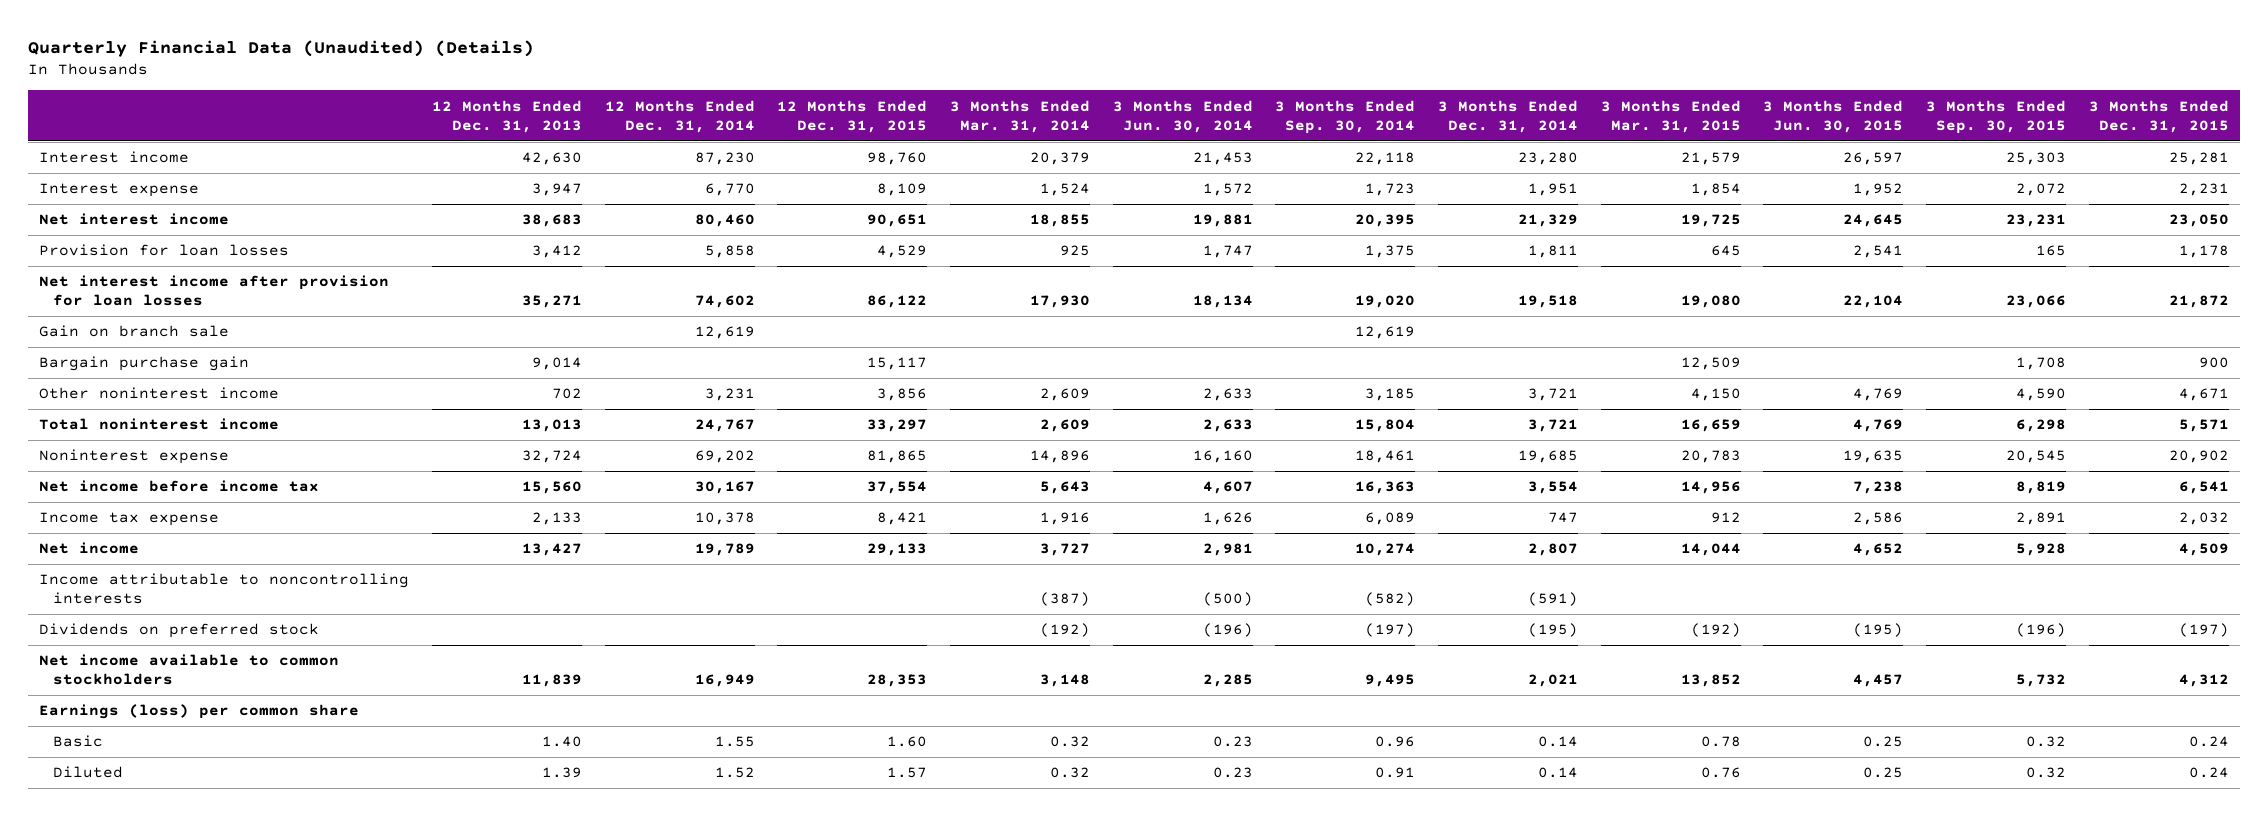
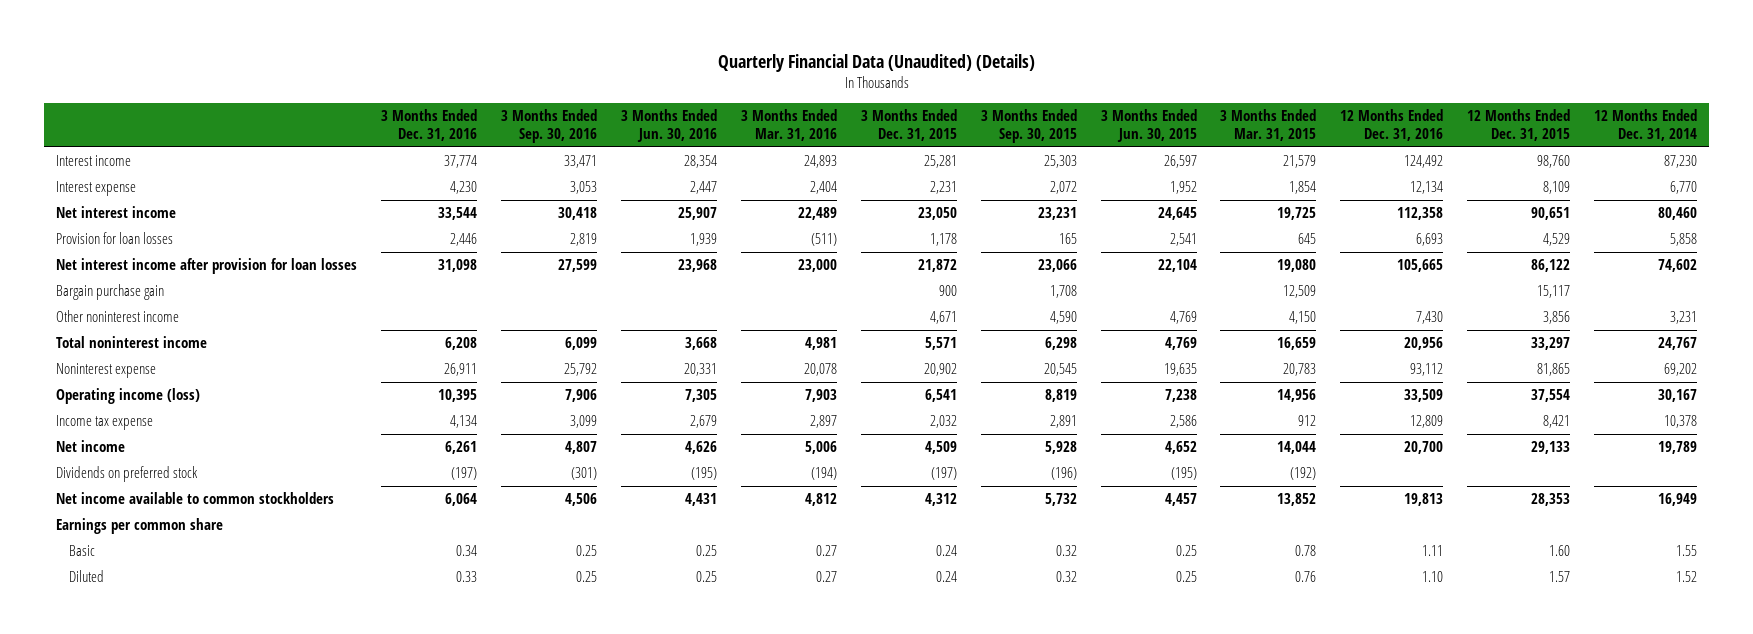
- | 12 Months Ended Dec. 31, 2013 | 12 Months Ended Dec. 31, 2014 | 12 Months Ended Dec. 31, 2015 | 3 Months Ended Mar. 31, 2014 | 3 Months Ended Jun. 30, 2014 | 3 Months Ended Sep. 30, 2014 | 3 Months Ended Dec. 31, 2014 | 3 Months Ended Mar. 31, 2015 | 3 Months Ended Jun. 30, 2015 | 3 Months Ended Sep. 30, 2015 | 3 Months Ended Dec. 31, 2015
+ | 3 Months Ended Dec. 31, 2016 | 3 Months Ended Sep. 30, 2016 | 3 Months Ended Jun. 30, 2016 | 3 Months Ended Mar. 31, 2016 | 3 Months Ended Dec. 31, 2015 | 3 Months Ended Sep. 30, 2015 | 3 Months Ended Jun. 30, 2015 | 3 Months Ended Mar. 31, 2015 | 12 Months Ended Dec. 31, 2016 | 12 Months Ended Dec. 31, 2015 | 12 Months Ended Dec. 31, 2014
- Gain on branch sale | | 12,619 | | | | 12,619 | | | | |
- Net income before income tax | 15,560 | 30,167 | 37,554 | 5,643 | 4,607 | 16,363 | 3,554 | 14,956 | 7,238 | 8,819 | 6,541
+ Operating income (loss) | 10,395 | 7,906 | 7,305 | 7,903 | 6,541 | 8,819 | 7,238 | 14,956 | 33,509 | 37,554 | 30,167
- Income attributable to noncontrolling interests | | | | (387) | (500) | (582) | (591) | | | |
- Earnings (loss) per common share
+ Earnings per common share

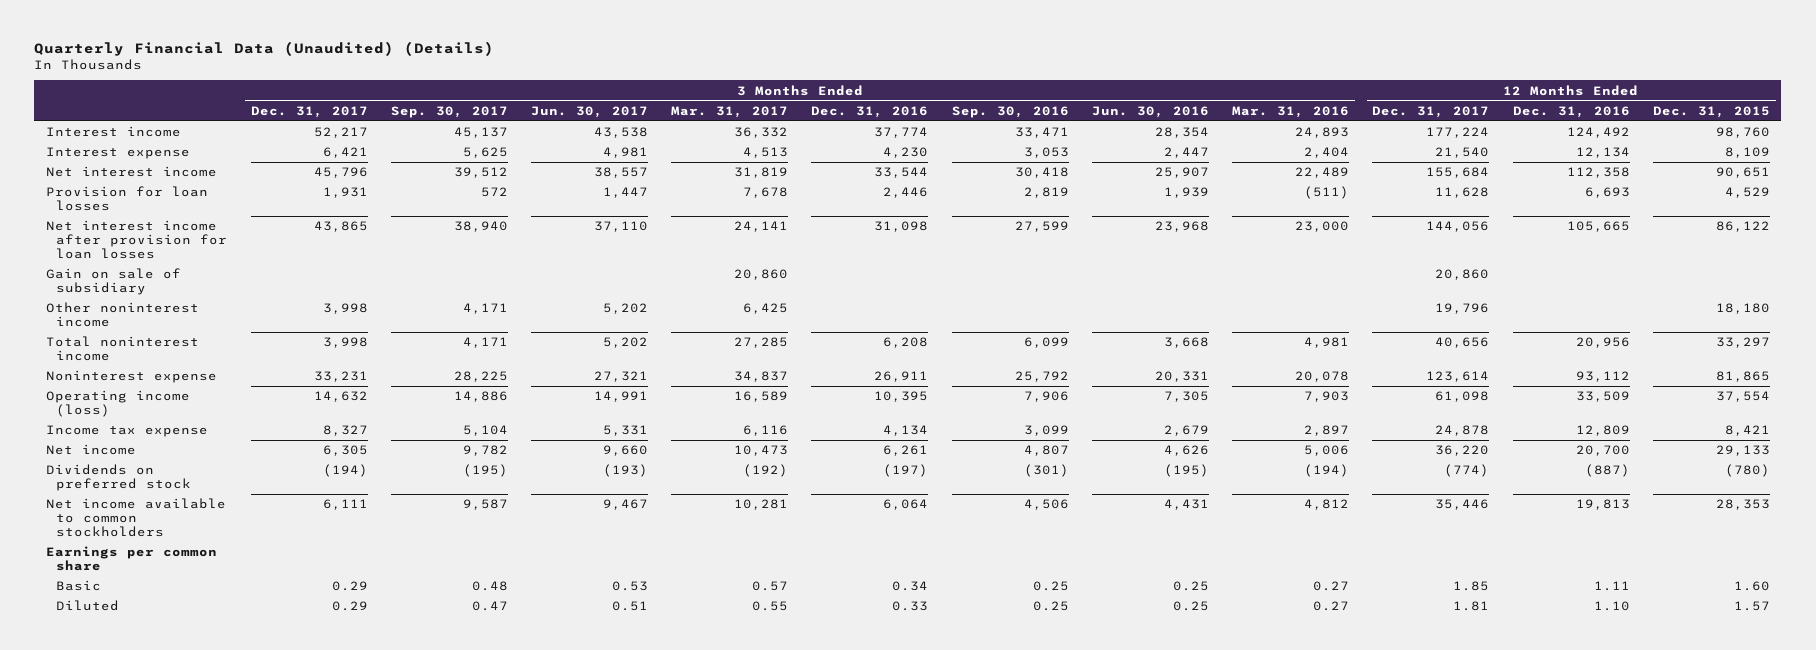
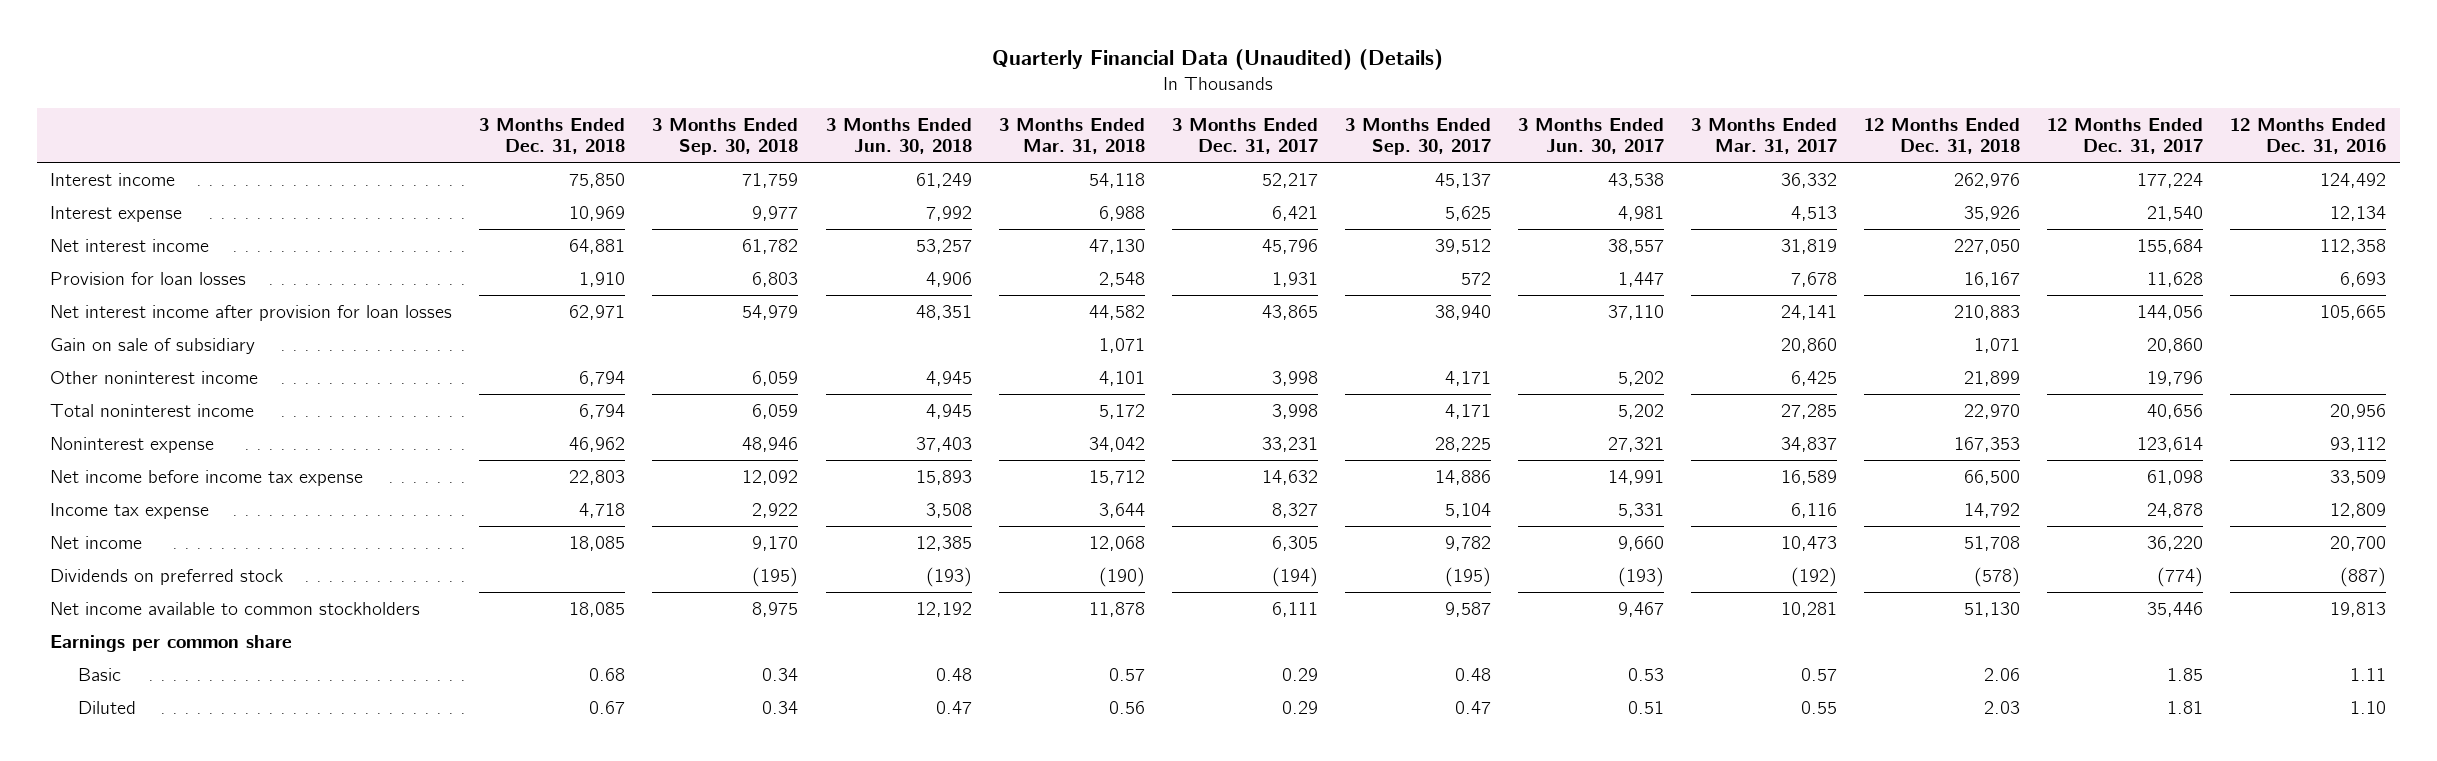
- | 3 Months Ended Dec. 31, 2017 | 3 Months Ended Sep. 30, 2017 | 3 Months Ended Jun. 30, 2017 | 3 Months Ended Mar. 31, 2017 | 3 Months Ended Dec. 31, 2016 | 3 Months Ended Sep. 30, 2016 | 3 Months Ended Jun. 30, 2016 | 3 Months Ended Mar. 31, 2016 | 12 Months Ended Dec. 31, 2017 | 12 Months Ended Dec. 31, 2016 | 12 Months Ended Dec. 31, 2015
+ | 3 Months Ended Dec. 31, 2018 | 3 Months Ended Sep. 30, 2018 | 3 Months Ended Jun. 30, 2018 | 3 Months Ended Mar. 31, 2018 | 3 Months Ended Dec. 31, 2017 | 3 Months Ended Sep. 30, 2017 | 3 Months Ended Jun. 30, 2017 | 3 Months Ended Mar. 31, 2017 | 12 Months Ended Dec. 31, 2018 | 12 Months Ended Dec. 31, 2017 | 12 Months Ended Dec. 31, 2016
- Operating income (loss) | 14,632 | 14,886 | 14,991 | 16,589 | 10,395 | 7,906 | 7,305 | 7,903 | 61,098 | 33,509 | 37,554
+ Net income before income tax expense | 22,803 | 12,092 | 15,893 | 15,712 | 14,632 | 14,886 | 14,991 | 16,589 | 66,500 | 61,098 | 33,509

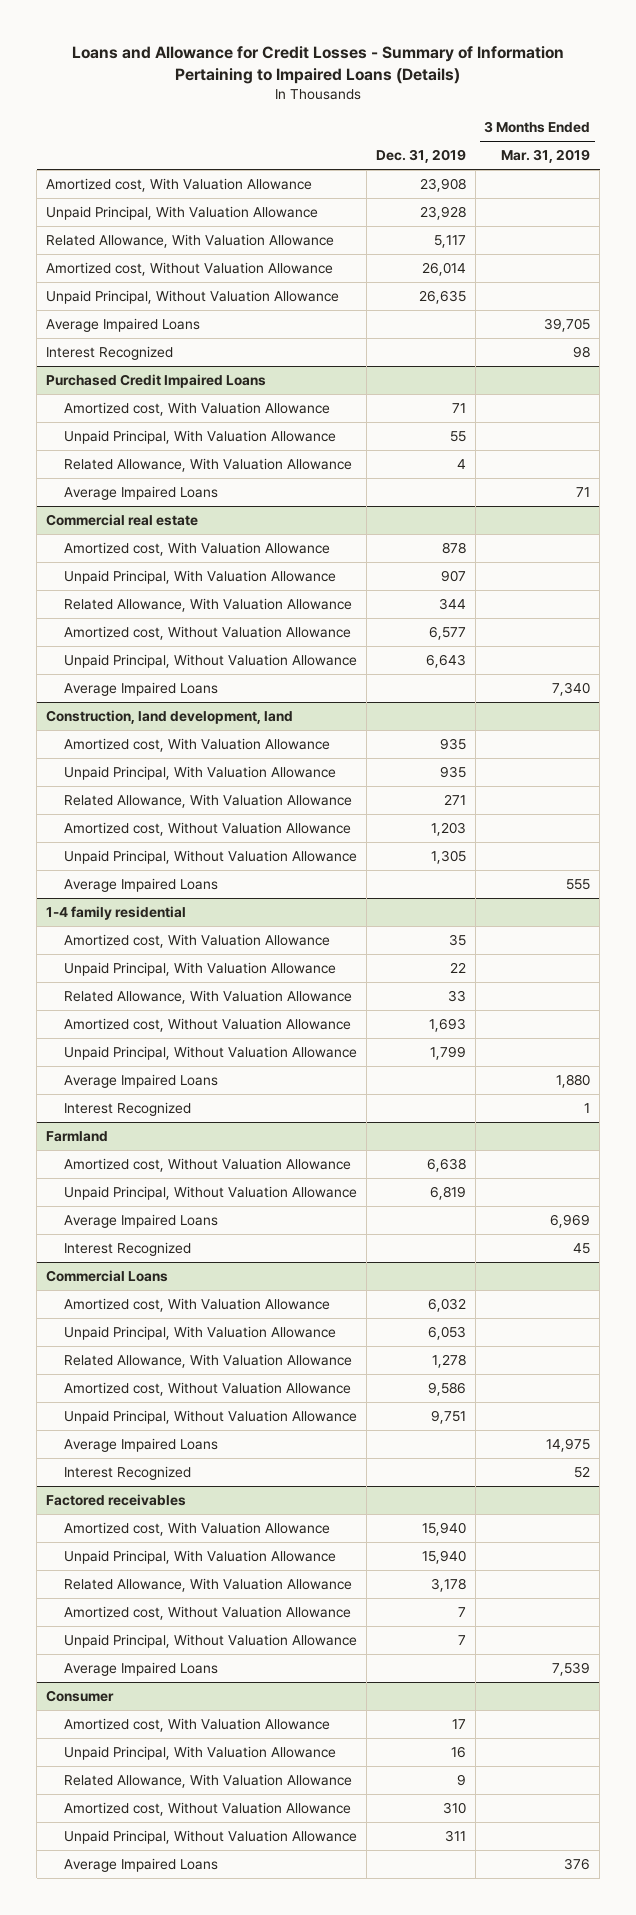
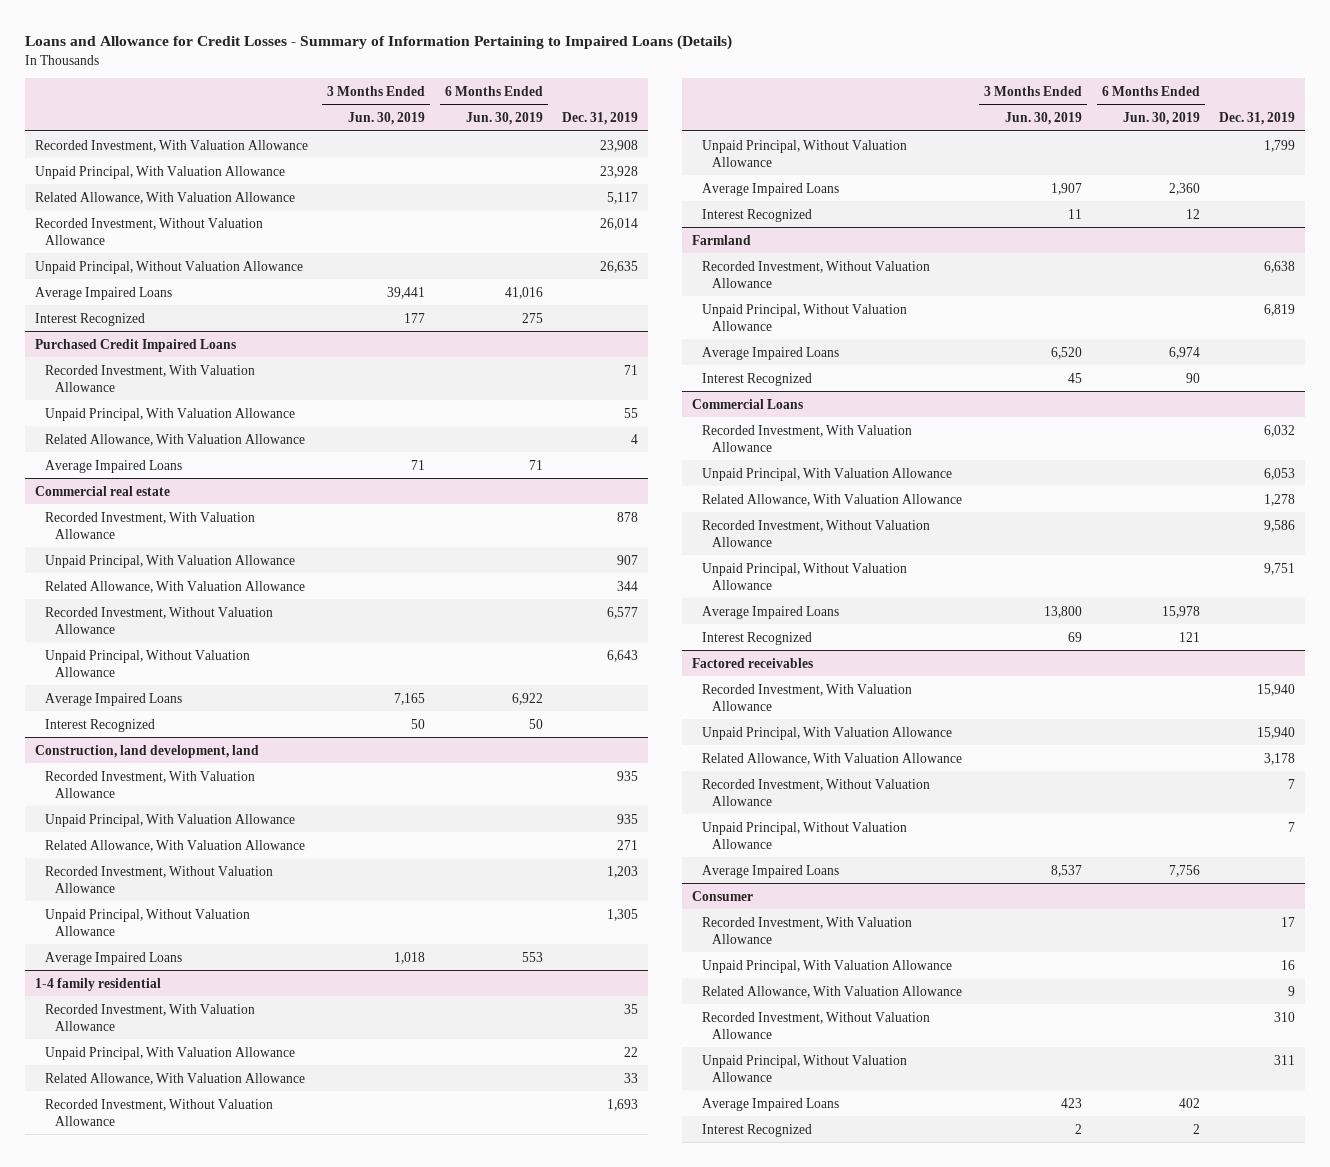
- | Dec. 31, 2019 | 3 Months Ended Mar. 31, 2019
+ | 3 Months Ended Jun. 30, 2019 | 6 Months Ended Jun. 30, 2019 | Dec. 31, 2019
- Amortized cost, With Valuation Allowance | 23,908 |
+ Recorded Investment, With Valuation Allowance | | | 23,908
- Amortized cost, Without Valuation Allowance | 26,014 |
+ Recorded Investment, Without Valuation Allowance | | | 26,014
@ Purchased Credit Impaired Loans
- Amortized cost, With Valuation Allowance | 71 |
+ Recorded Investment, With Valuation Allowance | | | 71
@ Commercial real estate
- Amortized cost, With Valuation Allowance | 878 |
+ Recorded Investment, With Valuation Allowance | | | 878
- Amortized cost, Without Valuation Allowance | 6,577 |
+ Recorded Investment, Without Valuation Allowance | | | 6,577
+ Interest Recognized | 50 | 50 |
@ Construction, land development, land
- Amortized cost, With Valuation Allowance | 935 |
+ Recorded Investment, With Valuation Allowance | | | 935
- Amortized cost, Without Valuation Allowance | 1,203 |
+ Recorded Investment, Without Valuation Allowance | | | 1,203
@ 1-4 family residential
- Amortized cost, With Valuation Allowance | 35 |
+ Recorded Investment, With Valuation Allowance | | | 35
- Amortized cost, Without Valuation Allowance | 1,693 |
+ Recorded Investment, Without Valuation Allowance | | | 1,693
@ Farmland
- Amortized cost, Without Valuation Allowance | 6,638 |
+ Recorded Investment, Without Valuation Allowance | | | 6,638
@ Commercial Loans
- Amortized cost, With Valuation Allowance | 6,032 |
+ Recorded Investment, With Valuation Allowance | | | 6,032
- Amortized cost, Without Valuation Allowance | 9,586 |
+ Recorded Investment, Without Valuation Allowance | | | 9,586
@ Factored receivables
- Amortized cost, With Valuation Allowance | 15,940 |
+ Recorded Investment, With Valuation Allowance | | | 15,940
- Amortized cost, Without Valuation Allowance | 7 |
+ Recorded Investment, Without Valuation Allowance | | | 7
@ Consumer
- Amortized cost, With Valuation Allowance | 17 |
+ Recorded Investment, With Valuation Allowance | | | 17
- Amortized cost, Without Valuation Allowance | 310 |
+ Recorded Investment, Without Valuation Allowance | | | 310
+ Interest Recognized | 2 | 2 |

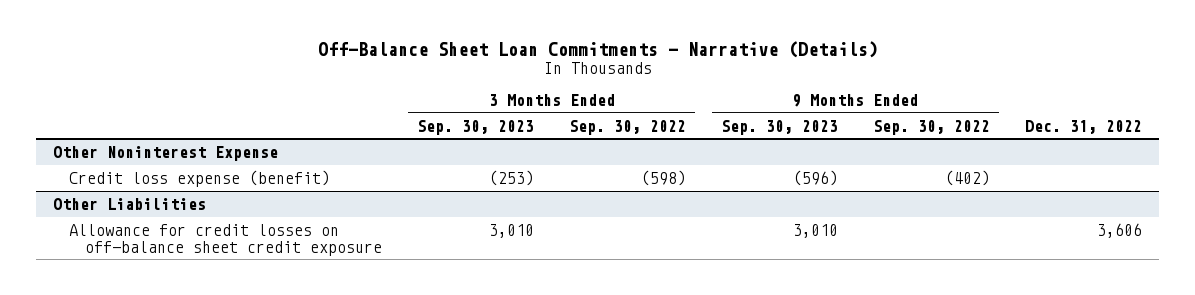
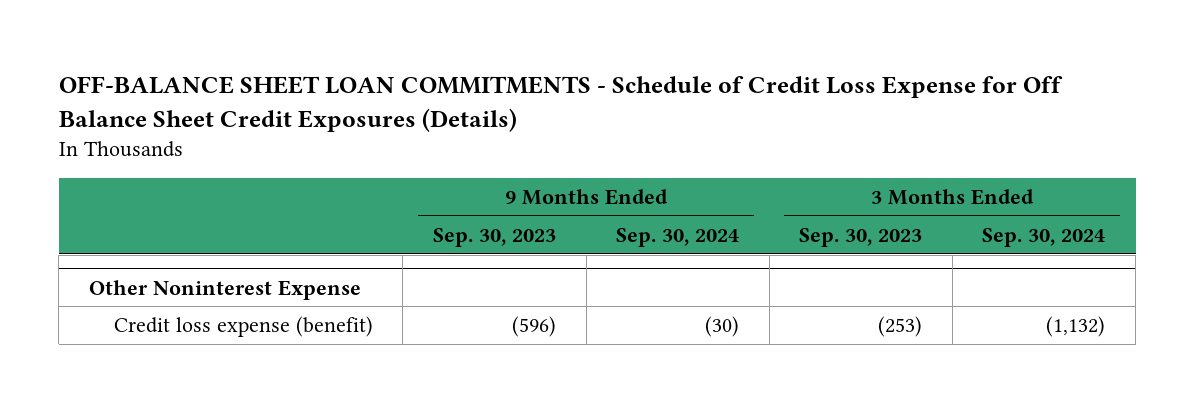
- Off-Balance Sheet Loan Commitments - Narrative (Details)
+ OFF-BALANCE SHEET LOAN COMMITMENTS - Schedule of Credit Loss Expense for Off Balance Sheet Credit Exposures (Details)
- | 3 Months Ended Sep. 30, 2023 | 3 Months Ended Sep. 30, 2022 | 9 Months Ended Sep. 30, 2023 | 9 Months Ended Sep. 30, 2022 | Dec. 31, 2022
+ | 9 Months Ended Sep. 30, 2023 | 9 Months Ended Sep. 30, 2024 | 3 Months Ended Sep. 30, 2023 | 3 Months Ended Sep. 30, 2024
- Other Liabilities
- Allowance for credit losses on off-balance sheet credit exposure | 3,010 | | 3,010 | | 3,606

